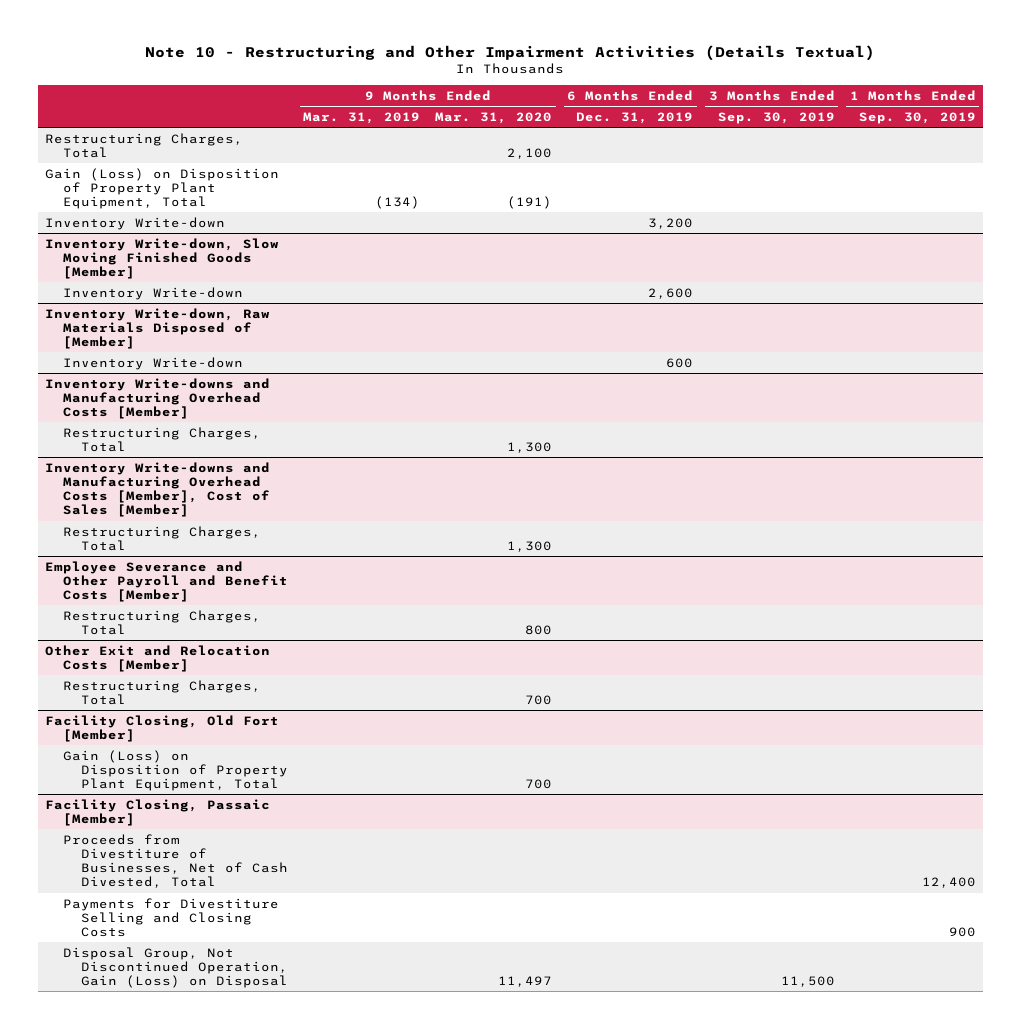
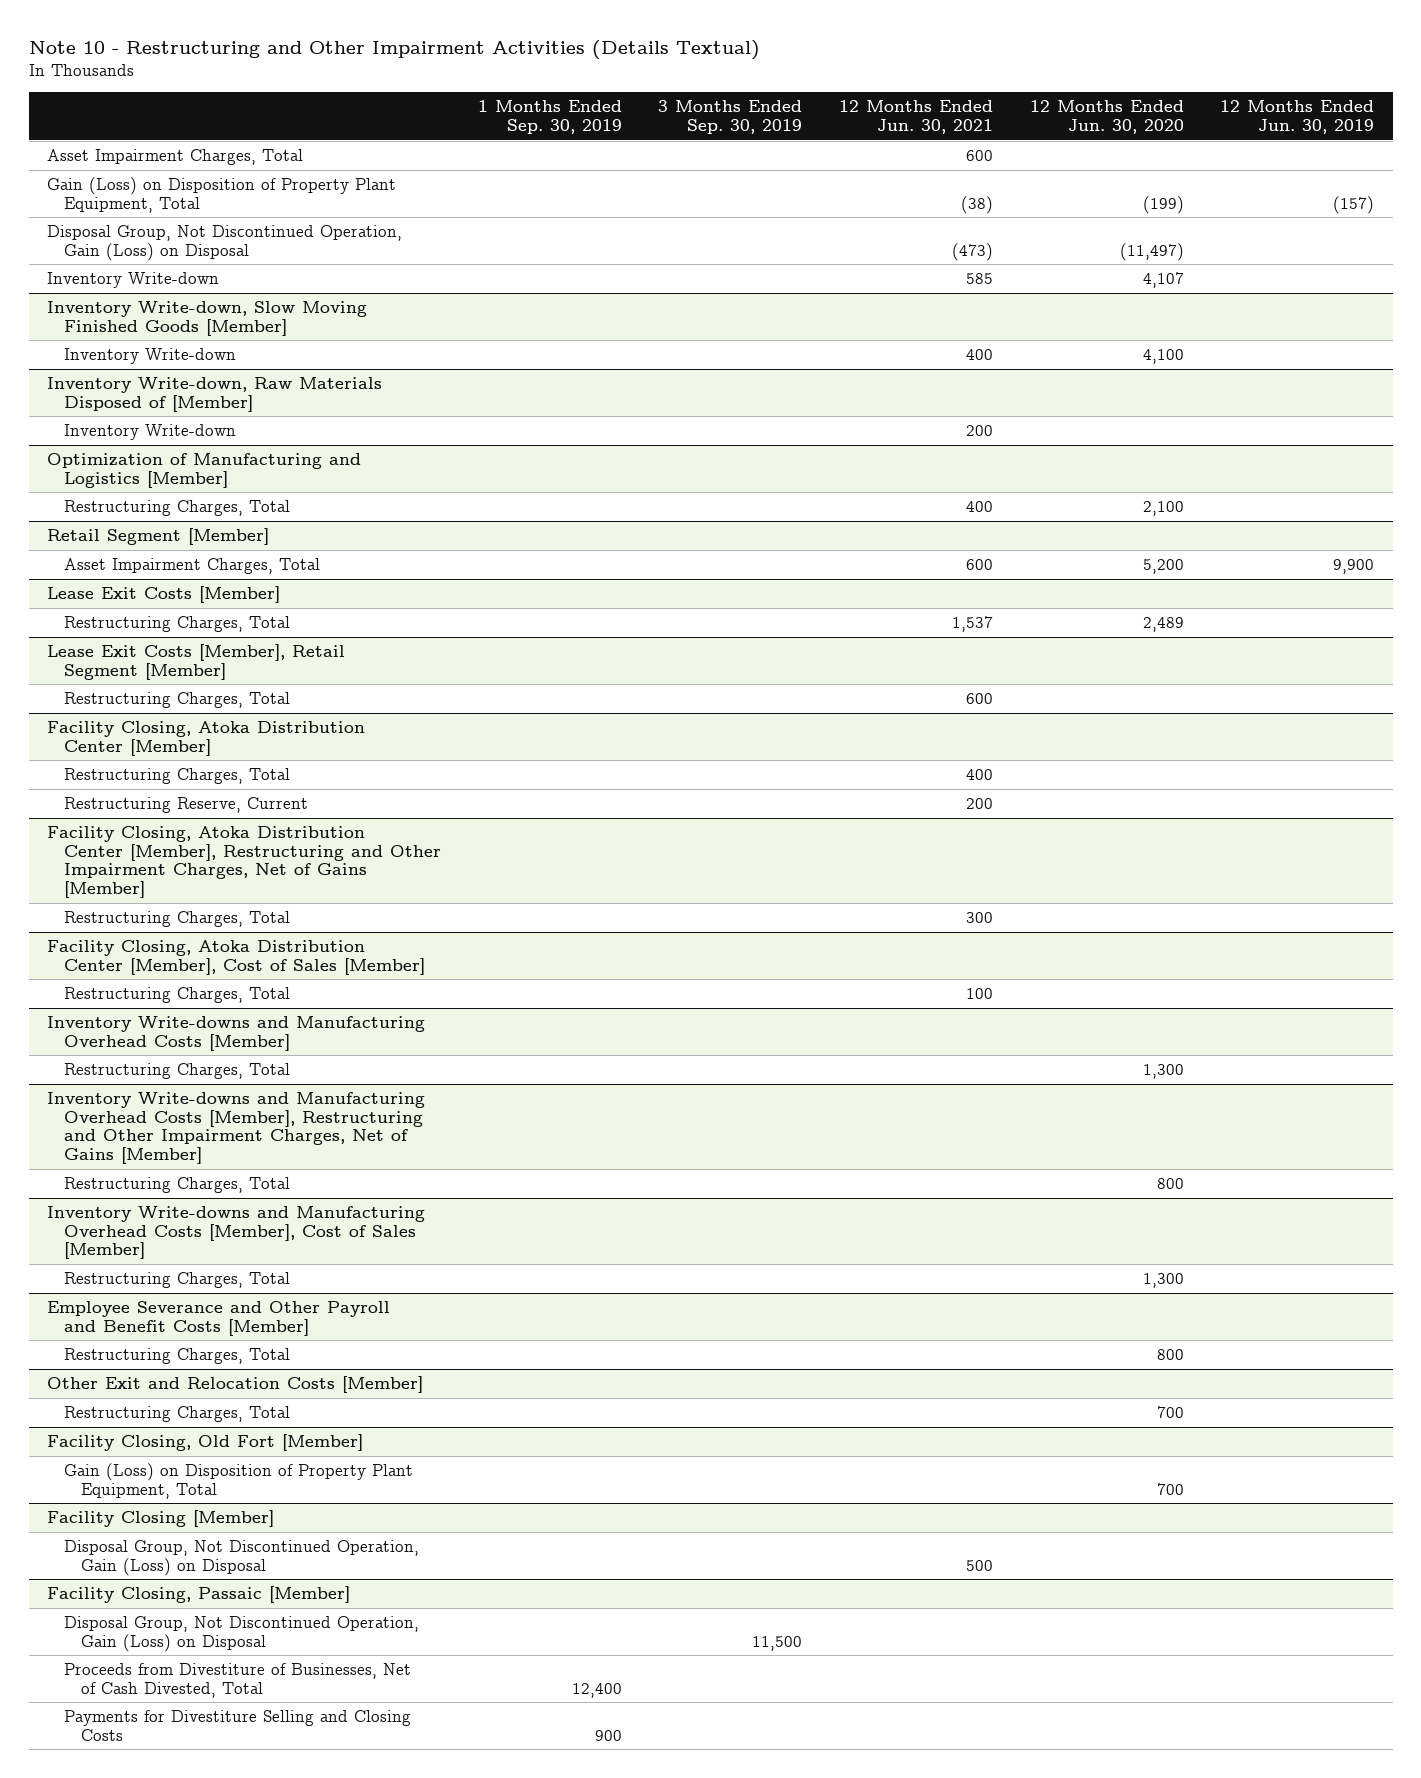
- | 9 Months Ended Mar. 31, 2019 | 9 Months Ended Mar. 31, 2020 | 6 Months Ended Dec. 31, 2019 | 3 Months Ended Sep. 30, 2019 | 1 Months Ended Sep. 30, 2019
+ | 1 Months Ended Sep. 30, 2019 | 3 Months Ended Sep. 30, 2019 | 12 Months Ended Jun. 30, 2021 | 12 Months Ended Jun. 30, 2020 | 12 Months Ended Jun. 30, 2019
- Restructuring Charges, Total | | 2,100 | | |
+ Asset Impairment Charges, Total | | | 600 | |
+ Disposal Group, Not Discontinued Operation, Gain (Loss) on Disposal | | | (473) | (11,497) |
+ Optimization of Manufacturing and Logistics [Member]
+ Restructuring Charges, Total | | | 400 | 2,100 |
+ Retail Segment [Member]
+ Asset Impairment Charges, Total | | | 600 | 5,200 | 9,900
+ Lease Exit Costs [Member]
+ Restructuring Charges, Total | | | 1,537 | 2,489 |
+ Lease Exit Costs [Member], Retail Segment [Member]
+ Restructuring Charges, Total | | | 600 | |
+ Facility Closing, Atoka Distribution Center [Member]
+ Restructuring Charges, Total | | | 400 | |
+ Restructuring Reserve, Current | | | 200 | |
+ Facility Closing, Atoka Distribution Center [Member], Restructuring and Other Impairment Charges, Net of Gains [Member]
+ Restructuring Charges, Total | | | 300 | |
+ Facility Closing, Atoka Distribution Center [Member], Cost of Sales [Member]
+ Restructuring Charges, Total | | | 100 | |
+ Inventory Write-downs and Manufacturing Overhead Costs [Member], Restructuring and Other Impairment Charges, Net of Gains [Member]
+ Restructuring Charges, Total | | | | 800 |
+ Facility Closing [Member]
+ Disposal Group, Not Discontinued Operation, Gain (Loss) on Disposal | | | 500 | |
@ Facility Closing, Passaic [Member]
moved up: Disposal Group, Not Discontinued Operation, Gain (Loss) on Disposal | | 11,500 | | |

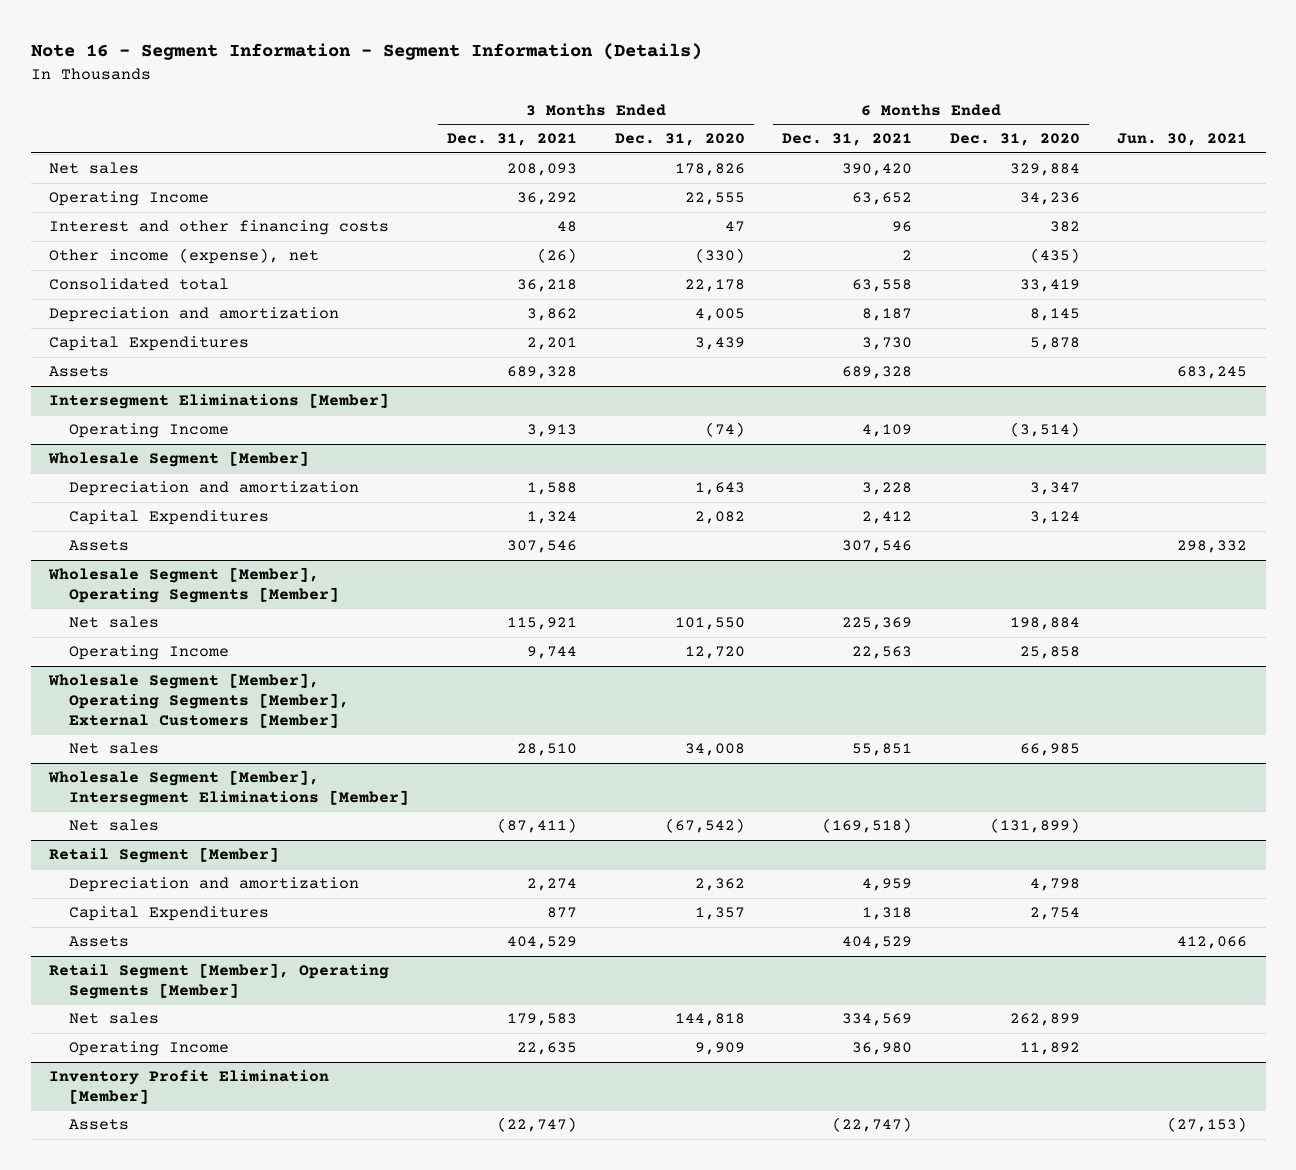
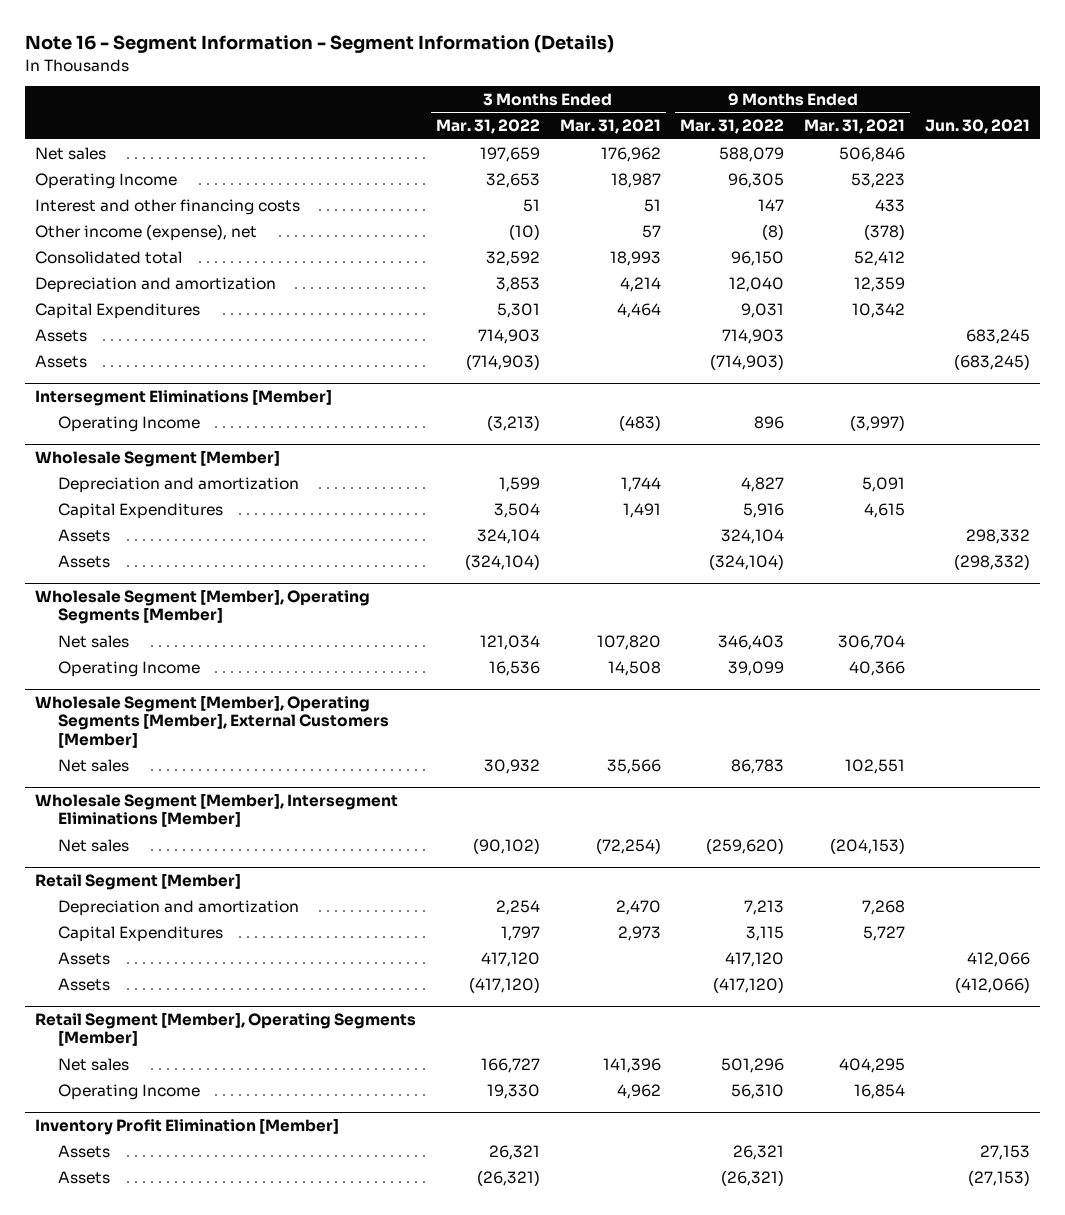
- | 3 Months Ended Dec. 31, 2021 | 3 Months Ended Dec. 31, 2020 | 6 Months Ended Dec. 31, 2021 | 6 Months Ended Dec. 31, 2020 | Jun. 30, 2021
+ | 3 Months Ended Mar. 31, 2022 | 3 Months Ended Mar. 31, 2021 | 9 Months Ended Mar. 31, 2022 | 9 Months Ended Mar. 31, 2021 | Jun. 30, 2021
+ Assets | (714,903) | | (714,903) | | (683,245)
@ Wholesale Segment [Member]
+ Assets | (324,104) | | (324,104) | | (298,332)
@ Retail Segment [Member]
+ Assets | (417,120) | | (417,120) | | (412,066)
@ Inventory Profit Elimination [Member]
+ Assets | 26,321 | | 26,321 | | 27,153

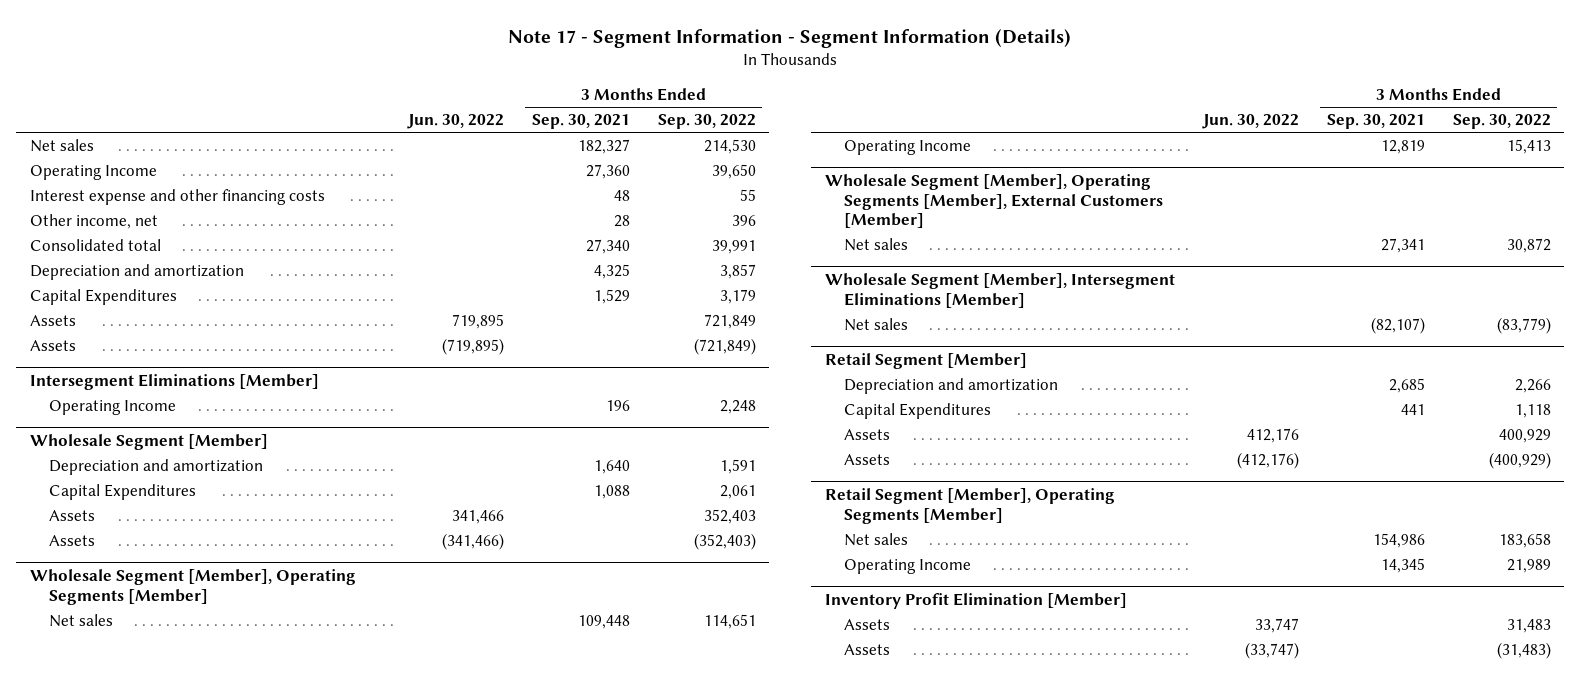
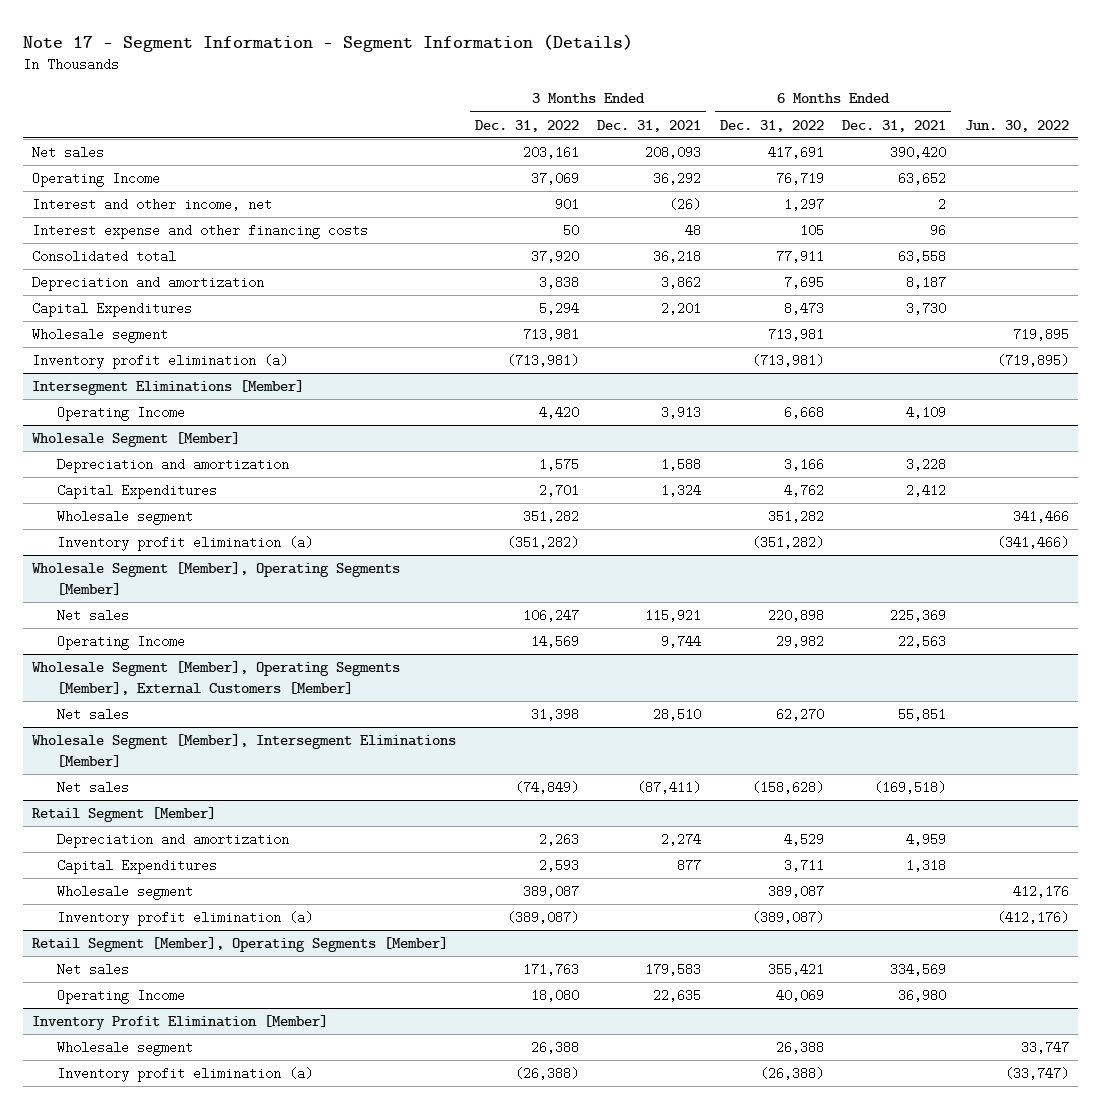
- | Jun. 30, 2022 | 3 Months Ended Sep. 30, 2021 | 3 Months Ended Sep. 30, 2022
+ | 3 Months Ended Dec. 31, 2022 | 3 Months Ended Dec. 31, 2021 | 6 Months Ended Dec. 31, 2022 | 6 Months Ended Dec. 31, 2021 | Jun. 30, 2022
+ Interest and other income, net | 901 | (26) | 1,297 | 2 |
- Other income, net | | 28 | 396
- Assets | 719,895 | | 721,849
- Assets | (719,895) | | (721,849)
+ Wholesale segment | 713,981 | | 713,981 | | 719,895
+ Inventory profit elimination (a) | (713,981) | | (713,981) | | (719,895)
@ Wholesale Segment [Member]
- Assets | 341,466 | | 352,403
- Assets | (341,466) | | (352,403)
+ Wholesale segment | 351,282 | | 351,282 | | 341,466
+ Inventory profit elimination (a) | (351,282) | | (351,282) | | (341,466)
@ Retail Segment [Member]
- Assets | 412,176 | | 400,929
- Assets | (412,176) | | (400,929)
+ Wholesale segment | 389,087 | | 389,087 | | 412,176
+ Inventory profit elimination (a) | (389,087) | | (389,087) | | (412,176)
@ Inventory Profit Elimination [Member]
- Assets | 33,747 | | 31,483
- Assets | (33,747) | | (31,483)
+ Wholesale segment | 26,388 | | 26,388 | | 33,747
+ Inventory profit elimination (a) | (26,388) | | (26,388) | | (33,747)

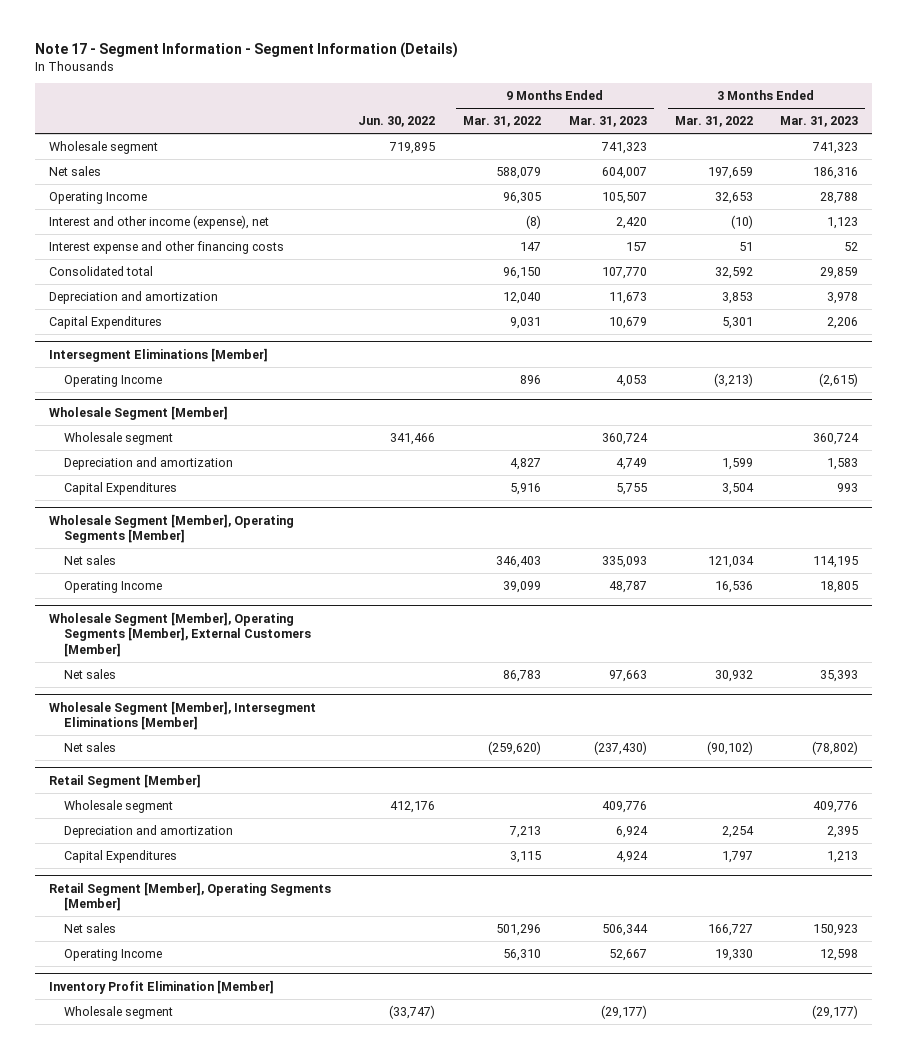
- | 3 Months Ended Dec. 31, 2022 | 3 Months Ended Dec. 31, 2021 | 6 Months Ended Dec. 31, 2022 | 6 Months Ended Dec. 31, 2021 | Jun. 30, 2022
+ | Jun. 30, 2022 | 9 Months Ended Mar. 31, 2022 | 9 Months Ended Mar. 31, 2023 | 3 Months Ended Mar. 31, 2022 | 3 Months Ended Mar. 31, 2023
moved up: Wholesale segment | 719,895 | | 741,323 | | 741,323
- Interest and other income, net | 901 | (26) | 1,297 | 2 |
+ Interest and other income (expense), net | | (8) | 2,420 | (10) | 1,123
- Inventory profit elimination (a) | (713,981) | | (713,981) | | (719,895)
@ Wholesale Segment [Member]
moved up: Wholesale segment | 341,466 | | 360,724 | | 360,724
- Inventory profit elimination (a) | (351,282) | | (351,282) | | (341,466)
@ Retail Segment [Member]
moved up: Wholesale segment | 412,176 | | 409,776 | | 409,776
- Inventory profit elimination (a) | (389,087) | | (389,087) | | (412,176)
@ Inventory Profit Elimination [Member]
- Wholesale segment | 26,388 | | 26,388 | | 33,747
- Inventory profit elimination (a) | (26,388) | | (26,388) | | (33,747)
+ Wholesale segment | (33,747) | | (29,177) | | (29,177)

